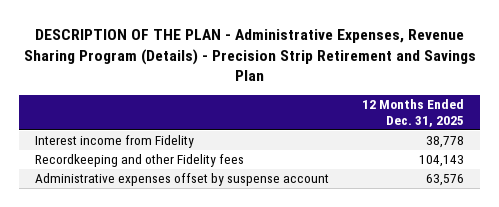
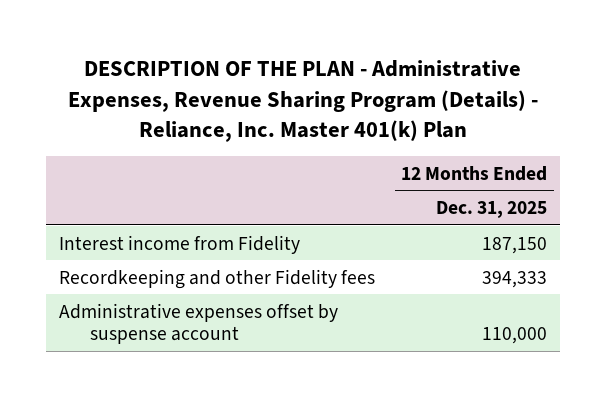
- DESCRIPTION OF THE PLAN - Administrative Expenses, Revenue Sharing Program (Details) - Precision Strip Retirement and Savings Plan
+ DESCRIPTION OF THE PLAN - Administrative Expenses, Revenue Sharing Program (Details) - Reliance, Inc. Master 401(k) Plan
- Interest income from Fidelity | 38,778
- Recordkeeping and other Fidelity fees | 104,143
- Administrative expenses offset by suspense account | 63,576
+ Interest income from Fidelity | 187,150
+ Recordkeeping and other Fidelity fees | 394,333
+ Administrative expenses offset by suspense account | 110,000

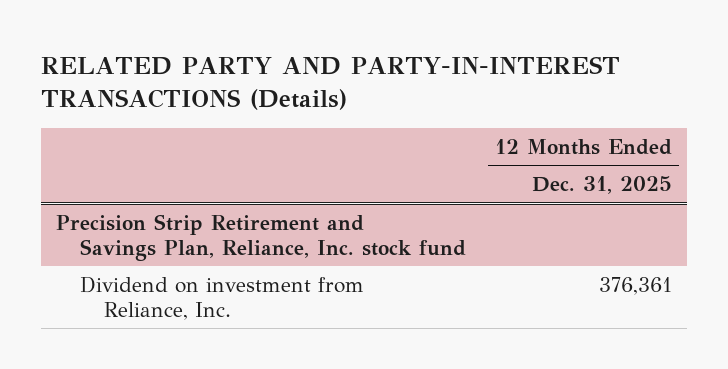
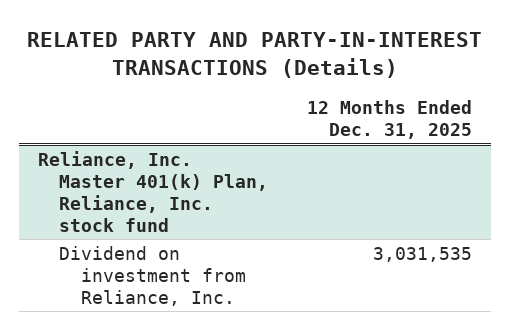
- Precision Strip Retirement and Savings Plan, Reliance, Inc. stock fund
- Dividend on investment from Reliance, Inc. | 376,361
+ Reliance, Inc. Master 401(k) Plan, Reliance, Inc. stock fund
+ Dividend on investment from Reliance, Inc. | 3,031,535

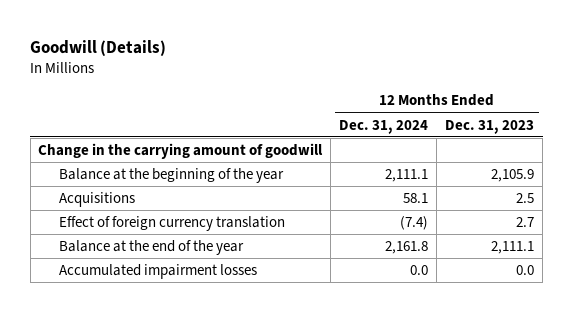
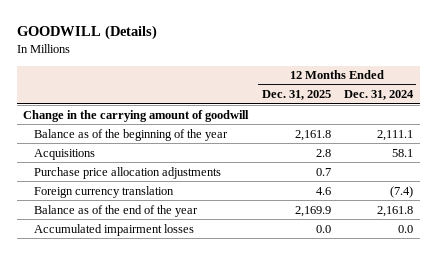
- Goodwill (Details)
+ GOODWILL (Details)
- | 12 Months Ended Dec. 31, 2024 | 12 Months Ended Dec. 31, 2023
+ | 12 Months Ended Dec. 31, 2025 | 12 Months Ended Dec. 31, 2024
- Balance at the beginning of the year | 2,111.1 | 2,105.9
+ Balance as of the beginning of the year | 2,161.8 | 2,111.1
- Effect of foreign currency translation | (7.4) | 2.7
- Balance at the end of the year | 2,161.8 | 2,111.1
+ Purchase price allocation adjustments | 0.7 |
+ Foreign currency translation | 4.6 | (7.4)
+ Balance as of the end of the year | 2,169.9 | 2,161.8

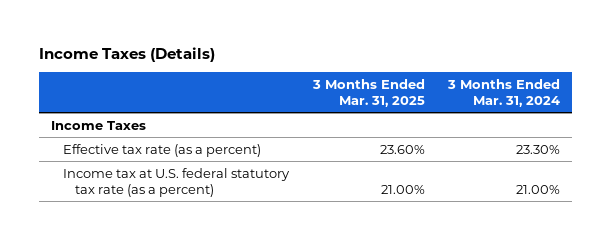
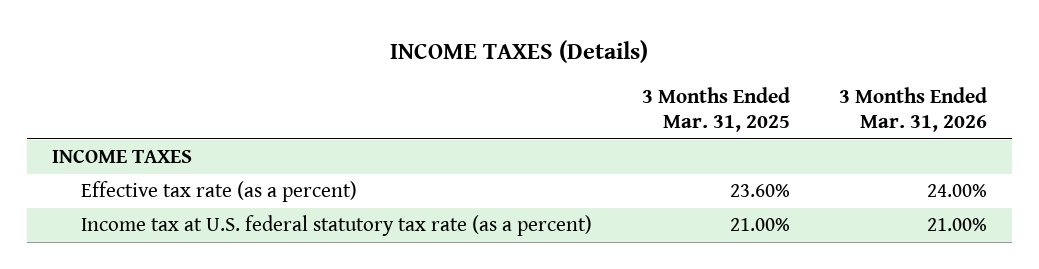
- Income Taxes (Details)
+ INCOME TAXES (Details)
- | 3 Months Ended Mar. 31, 2025 | 3 Months Ended Mar. 31, 2024
+ | 3 Months Ended Mar. 31, 2025 | 3 Months Ended Mar. 31, 2026
- Income Taxes
+ INCOME TAXES

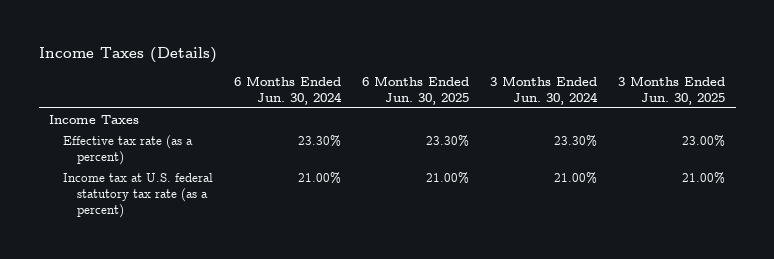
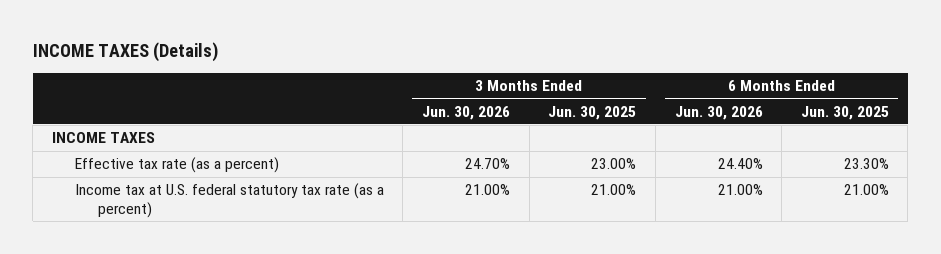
- Income Taxes (Details)
+ INCOME TAXES (Details)
- | 6 Months Ended Jun. 30, 2024 | 6 Months Ended Jun. 30, 2025 | 3 Months Ended Jun. 30, 2024 | 3 Months Ended Jun. 30, 2025
+ | 3 Months Ended Jun. 30, 2026 | 3 Months Ended Jun. 30, 2025 | 6 Months Ended Jun. 30, 2026 | 6 Months Ended Jun. 30, 2025
- Income Taxes
+ INCOME TAXES

